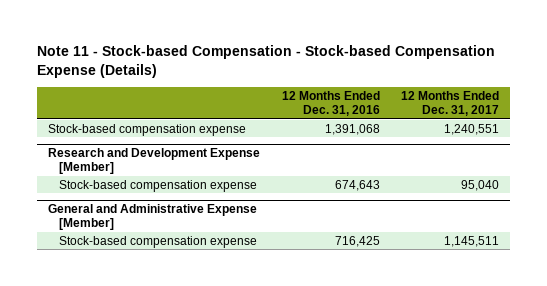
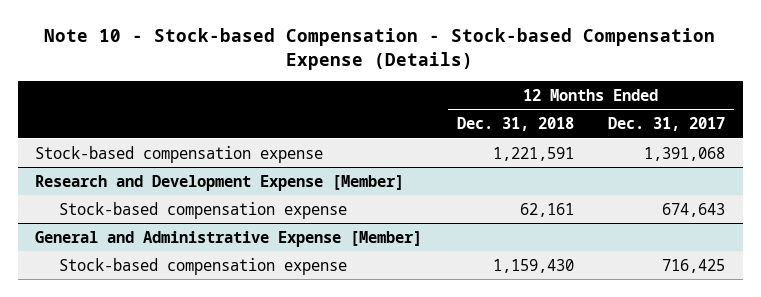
- Note 11 - Stock-based Compensation - Stock-based Compensation Expense (Details)
+ Note 10 - Stock-based Compensation - Stock-based Compensation Expense (Details)
- | 12 Months Ended Dec. 31, 2016 | 12 Months Ended Dec. 31, 2017
+ | 12 Months Ended Dec. 31, 2018 | 12 Months Ended Dec. 31, 2017
- Stock-based compensation expense | 1,391,068 | 1,240,551
+ Stock-based compensation expense | 1,221,591 | 1,391,068
@ Research and Development Expense [Member]
- Stock-based compensation expense | 674,643 | 95,040
+ Stock-based compensation expense | 62,161 | 674,643
@ General and Administrative Expense [Member]
- Stock-based compensation expense | 716,425 | 1,145,511
+ Stock-based compensation expense | 1,159,430 | 716,425

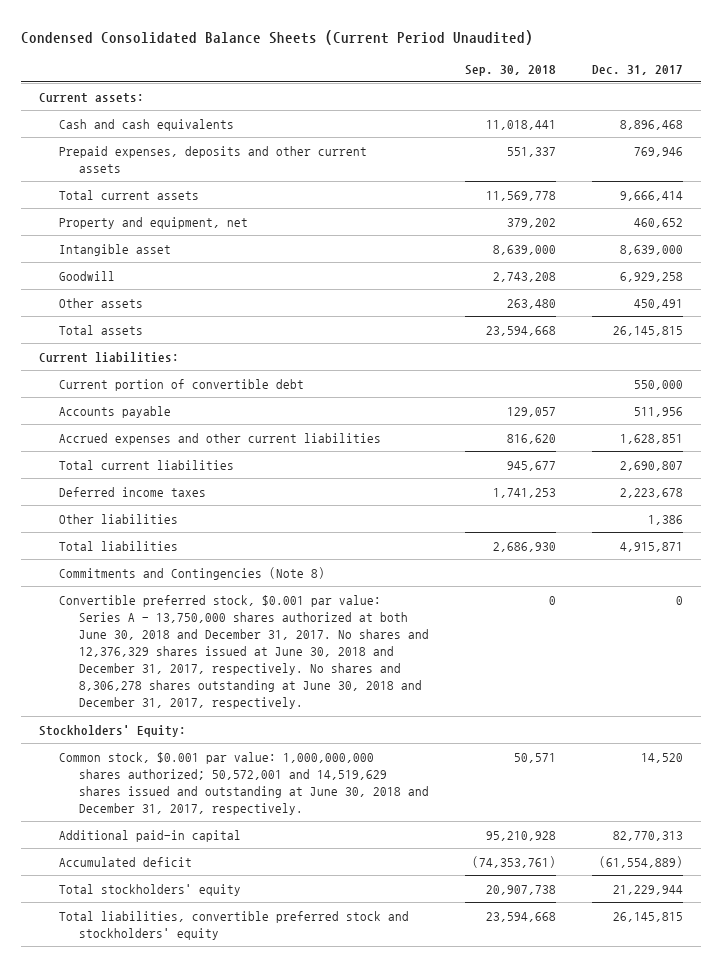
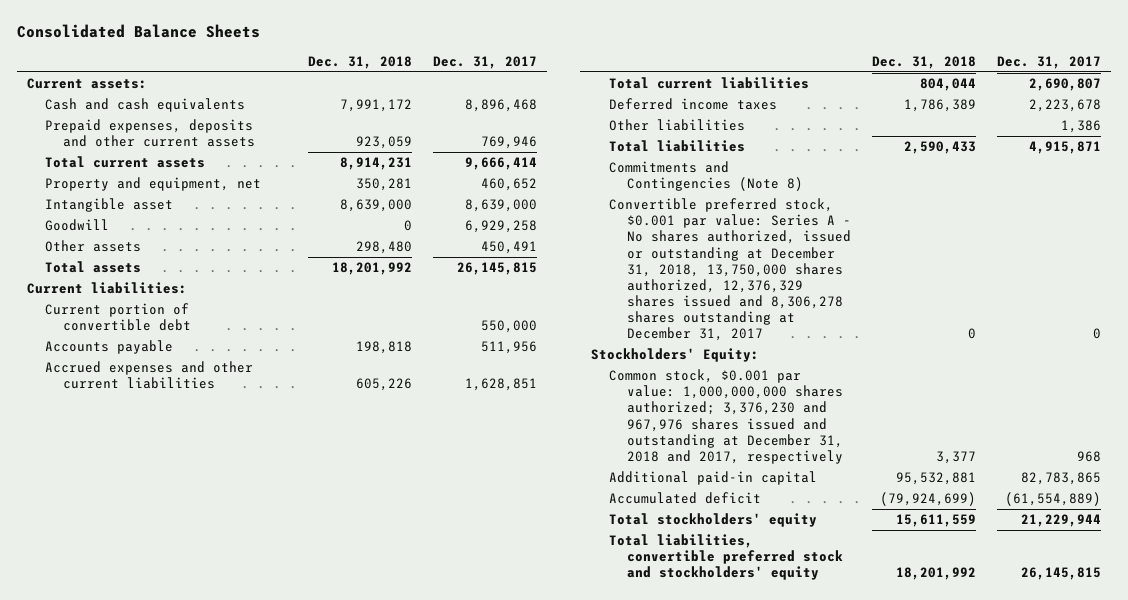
- Condensed Consolidated Balance Sheets (Current Period Unaudited)
+ Consolidated Balance Sheets
- | Sep. 30, 2018 | Dec. 31, 2017
+ | Dec. 31, 2018 | Dec. 31, 2017
- Convertible preferred stock, $0.001 par value: Series A - 13,750,000 shares authorized at both June 30, 2018 and December 31, 2017. No shares and 12,376,329 shares issued at June 30, 2018 and December 31, 2017, respectively. No shares and 8,306,278 shares outstanding at June 30, 2018 and December 31, 2017, respectively. | 0 | 0
+ Convertible preferred stock, $0.001 par value: Series A - No shares authorized, issued or outstanding at December 31, 2018, 13,750,000 shares authorized, 12,376,329 shares issued and 8,306,278 shares outstanding at December 31, 2017 | 0 | 0
- Common stock, $0.001 par value: 1,000,000,000 shares authorized; 50,572,001 and 14,519,629 shares issued and outstanding at June 30, 2018 and December 31, 2017, respectively. | 50,571 | 14,520
- Additional paid-in capital | 95,210,928 | 82,770,313
+ Common stock, $0.001 par value: 1,000,000,000 shares authorized; 3,376,230 and 967,976 shares issued and outstanding at December 31, 2018 and 2017, respectively | 3,377 | 968
+ Additional paid-in capital | 95,532,881 | 82,783,865

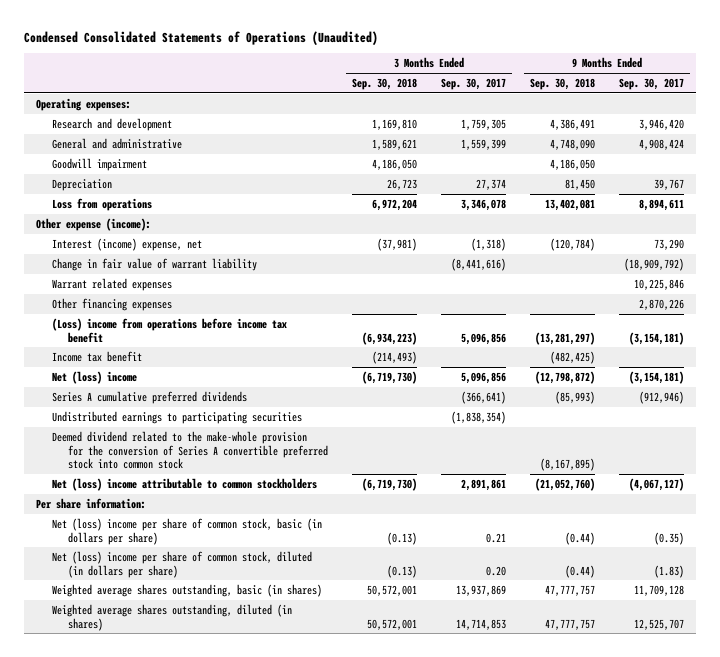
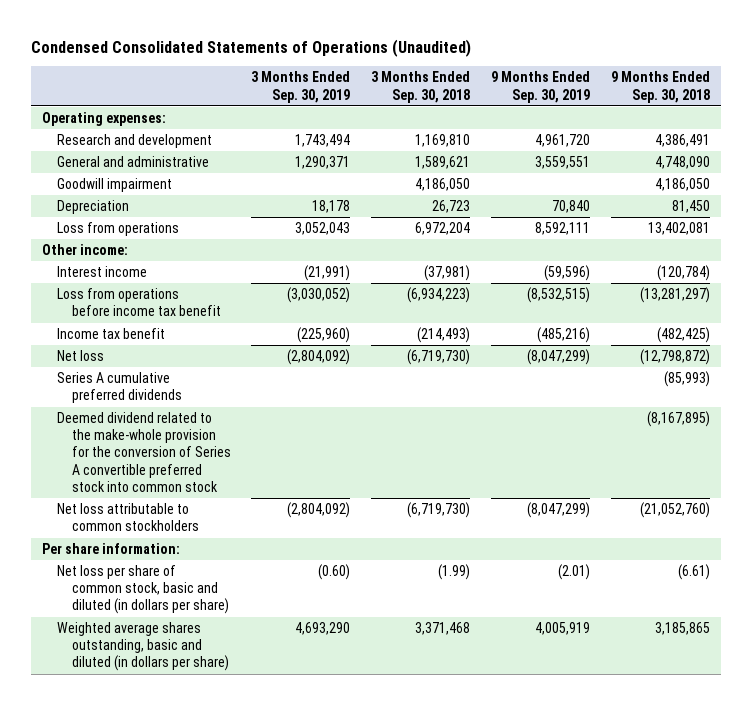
- | 3 Months Ended Sep. 30, 2018 | 3 Months Ended Sep. 30, 2017 | 9 Months Ended Sep. 30, 2018 | 9 Months Ended Sep. 30, 2017
+ | 3 Months Ended Sep. 30, 2019 | 3 Months Ended Sep. 30, 2018 | 9 Months Ended Sep. 30, 2019 | 9 Months Ended Sep. 30, 2018
- Other expense (income):
- Interest (income) expense, net | (37,981) | (1,318) | (120,784) | 73,290
- Change in fair value of warrant liability | | (8,441,616) | | (18,909,792)
- Warrant related expenses | | | | 10,225,846
- Other financing expenses | | | | 2,870,226
- (Loss) income from operations before income tax benefit | (6,934,223) | 5,096,856 | (13,281,297) | (3,154,181)
+ Other income:
+ Interest income | (21,991) | (37,981) | (59,596) | (120,784)
+ Loss from operations before income tax benefit | (3,030,052) | (6,934,223) | (8,532,515) | (13,281,297)
- Net (loss) income | (6,719,730) | 5,096,856 | (12,798,872) | (3,154,181)
+ Net loss | (2,804,092) | (6,719,730) | (8,047,299) | (12,798,872)
- Undistributed earnings to participating securities | | (1,838,354) | |
- Net (loss) income attributable to common stockholders | (6,719,730) | 2,891,861 | (21,052,760) | (4,067,127)
+ Net loss attributable to common stockholders | (2,804,092) | (6,719,730) | (8,047,299) | (21,052,760)
- Net (loss) income per share of common stock, basic (in dollars per share) | (0.13) | 0.21 | (0.44) | (0.35)
- Net (loss) income per share of common stock, diluted (in dollars per share) | (0.13) | 0.20 | (0.44) | (1.83)
- Weighted average shares outstanding, basic (in shares) | 50,572,001 | 13,937,869 | 47,777,757 | 11,709,128
- Weighted average shares outstanding, diluted (in shares) | 50,572,001 | 14,714,853 | 47,777,757 | 12,525,707
+ Net loss per share of common stock, basic and diluted (in dollars per share) | (0.60) | (1.99) | (2.01) | (6.61)
+ Weighted average shares outstanding, basic and diluted (in dollars per share) | 4,693,290 | 3,371,468 | 4,005,919 | 3,185,865

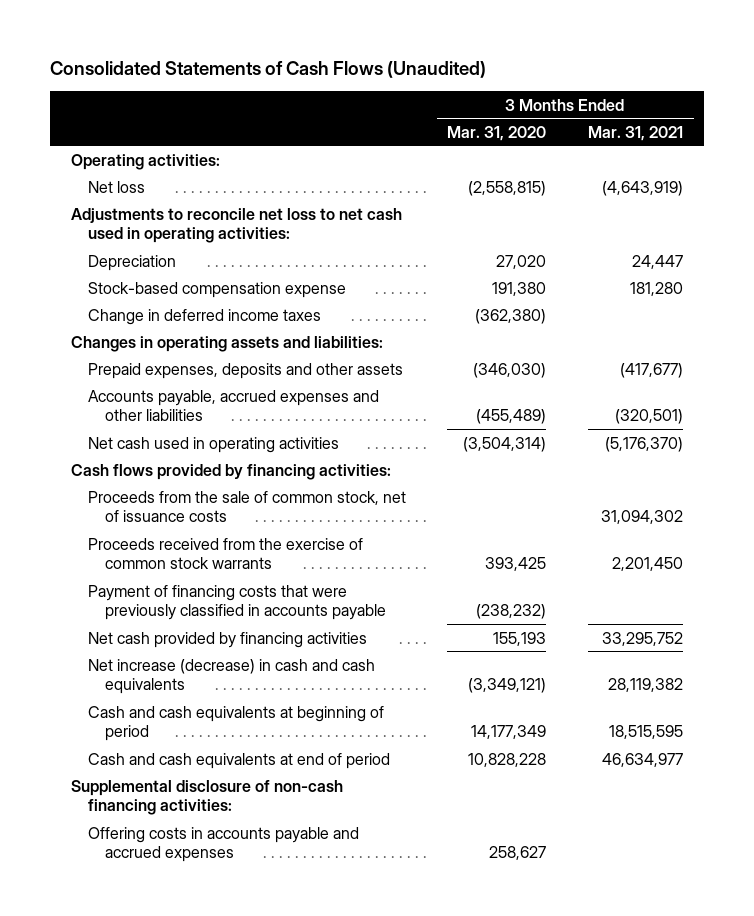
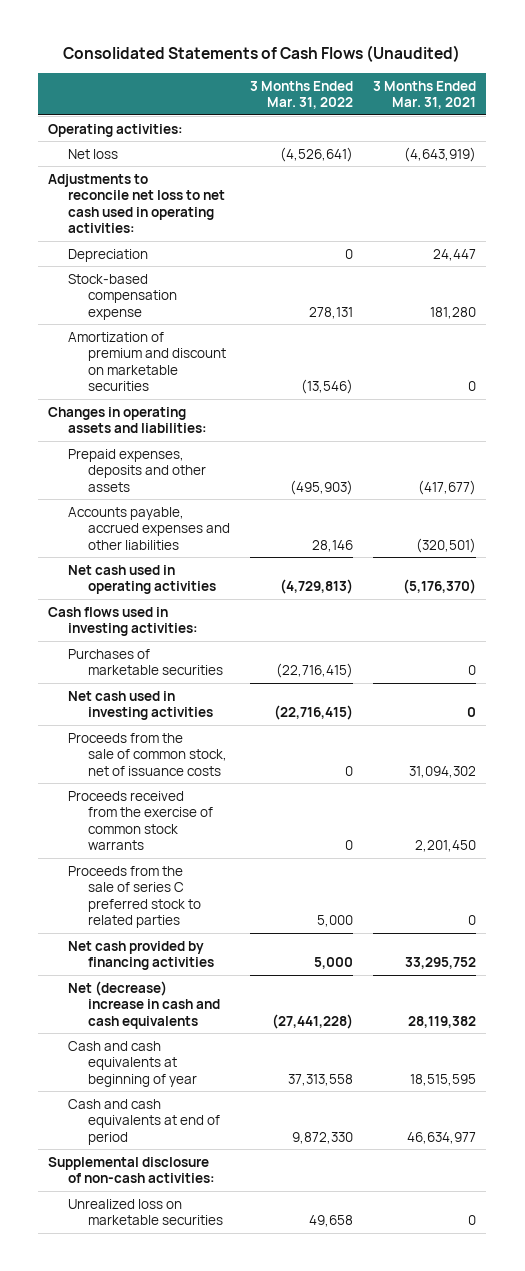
- | 3 Months Ended Mar. 31, 2020 | 3 Months Ended Mar. 31, 2021
+ | 3 Months Ended Mar. 31, 2022 | 3 Months Ended Mar. 31, 2021
- Change in deferred income taxes | (362,380) |
+ Amortization of premium and discount on marketable securities | (13,546) | 0
- Cash flows provided by financing activities:
+ Cash flows used in investing activities:
+ Purchases of marketable securities | (22,716,415) | 0
+ Net cash used in investing activities | (22,716,415) | 0
- Payment of financing costs that were previously classified in accounts payable | (238,232) |
+ Proceeds from the sale of series C preferred stock to related parties | 5,000 | 0
- Net increase (decrease) in cash and cash equivalents | (3,349,121) | 28,119,382
- Cash and cash equivalents at beginning of period | 14,177,349 | 18,515,595
+ Net (decrease) increase in cash and cash equivalents | (27,441,228) | 28,119,382
+ Cash and cash equivalents at beginning of year | 37,313,558 | 18,515,595
- Supplemental disclosure of non-cash financing activities:
- Offering costs in accounts payable and accrued expenses | 258,627 |
+ Supplemental disclosure of non-cash activities:
+ Unrealized loss on marketable securities | 49,658 | 0

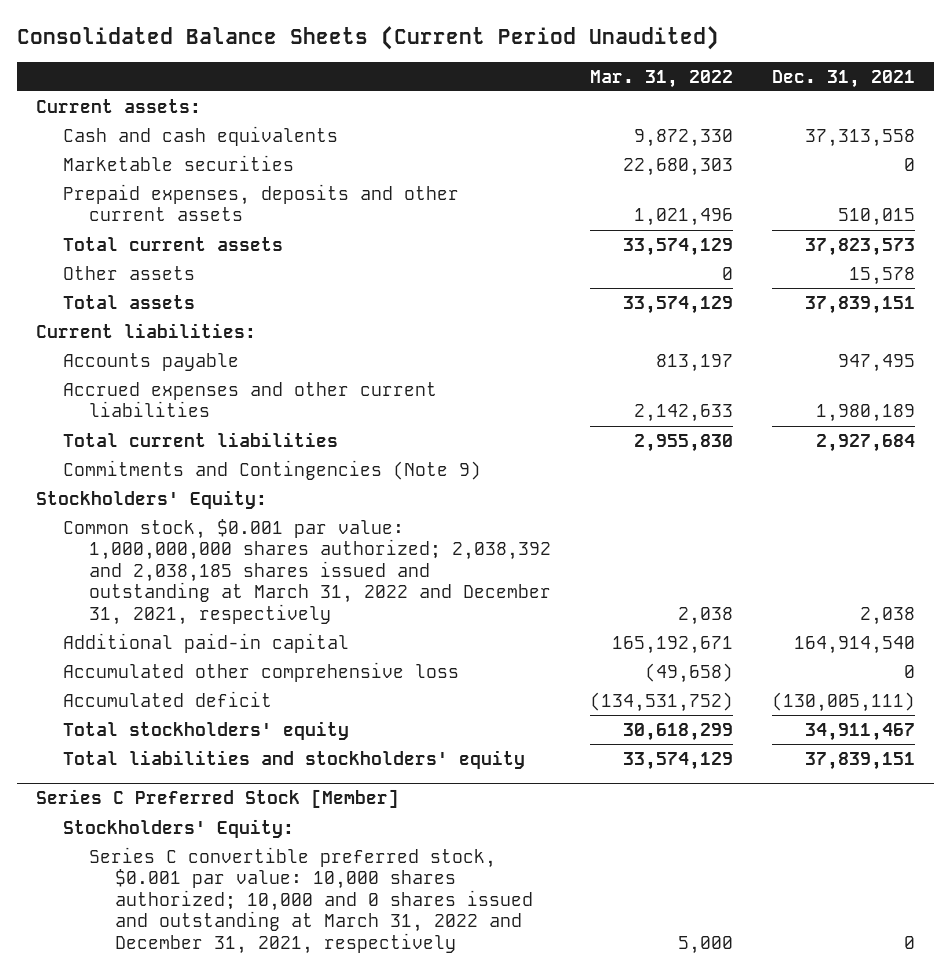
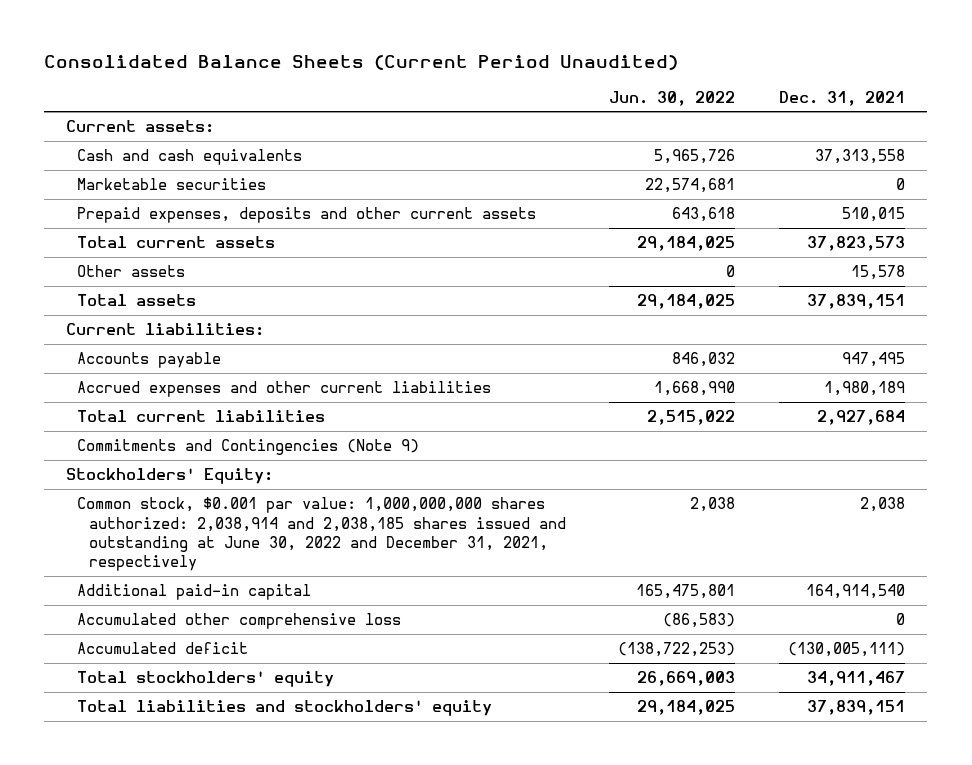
- | Mar. 31, 2022 | Dec. 31, 2021
+ | Jun. 30, 2022 | Dec. 31, 2021
- Common stock, $0.001 par value: 1,000,000,000 shares authorized; 2,038,392 and 2,038,185 shares issued and outstanding at March 31, 2022 and December 31, 2021, respectively | 2,038 | 2,038
+ Common stock, $0.001 par value: 1,000,000,000 shares authorized: 2,038,914 and 2,038,185 shares issued and outstanding at June 30, 2022 and December 31, 2021, respectively | 2,038 | 2,038
- Series C Preferred Stock [Member]
- Stockholders' Equity:
- Series C convertible preferred stock, $0.001 par value: 10,000 shares authorized; 10,000 and 0 shares issued and outstanding at March 31, 2022 and December 31, 2021, respectively | 5,000 | 0

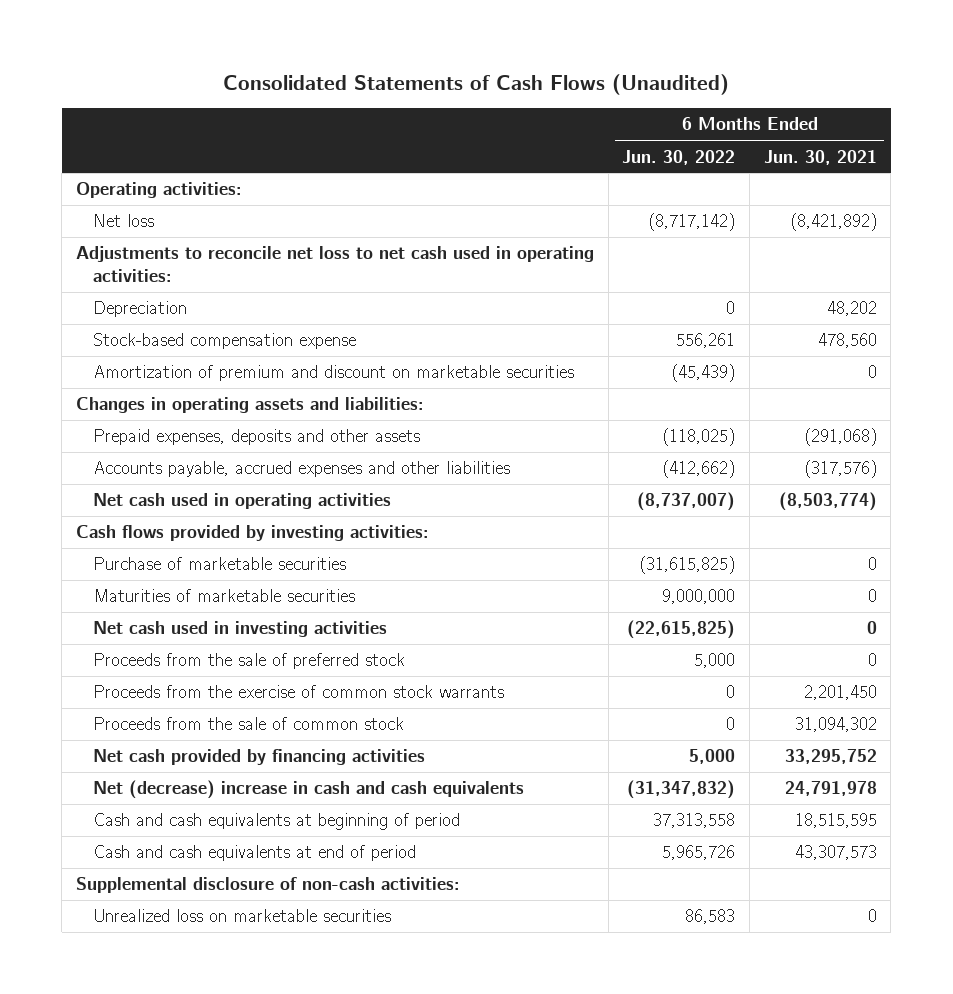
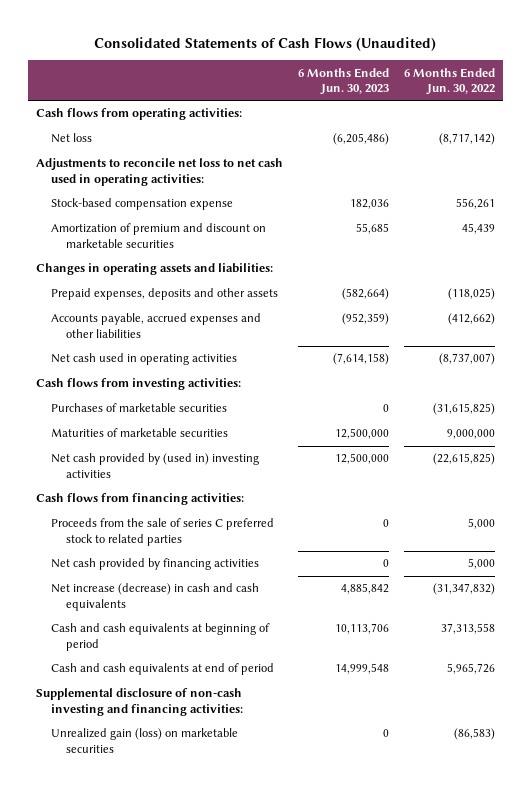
- | 6 Months Ended Jun. 30, 2022 | 6 Months Ended Jun. 30, 2021
+ | 6 Months Ended Jun. 30, 2023 | 6 Months Ended Jun. 30, 2022
- Operating activities:
+ Cash flows from operating activities:
- Depreciation | 0 | 48,202
- Amortization of premium and discount on marketable securities | (45,439) | 0
+ Amortization of premium and discount on marketable securities | 55,685 | 45,439
- Cash flows provided by investing activities:
- Purchase of marketable securities | (31,615,825) | 0
+ Cash flows from investing activities:
+ Purchases of marketable securities | 0 | (31,615,825)
- Net cash used in investing activities | (22,615,825) | 0
- Proceeds from the sale of preferred stock | 5,000 | 0
- Proceeds from the exercise of common stock warrants | 0 | 2,201,450
- Proceeds from the sale of common stock | 0 | 31,094,302
+ Net cash provided by (used in) investing activities | 12,500,000 | (22,615,825)
+ Cash flows from financing activities:
+ Proceeds from the sale of series C preferred stock to related parties | 0 | 5,000
- Net (decrease) increase in cash and cash equivalents | (31,347,832) | 24,791,978
+ Net increase (decrease) in cash and cash equivalents | 4,885,842 | (31,347,832)
- Supplemental disclosure of non-cash activities:
- Unrealized loss on marketable securities | 86,583 | 0
+ Supplemental disclosure of non-cash investing and financing activities:
+ Unrealized gain (loss) on marketable securities | 0 | (86,583)

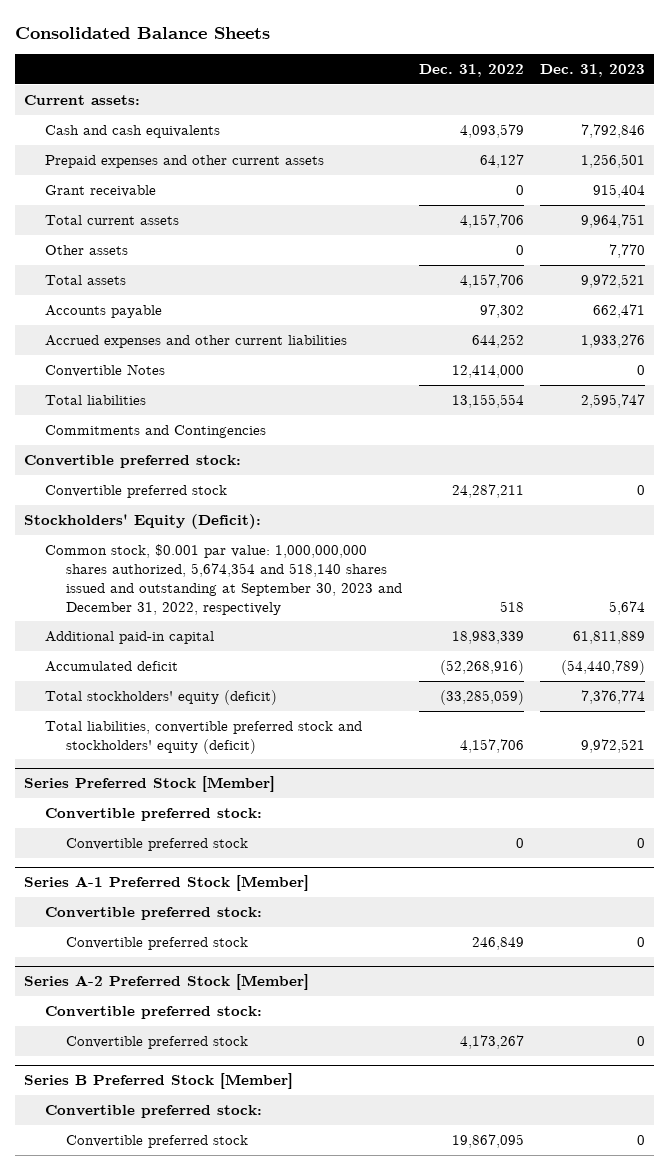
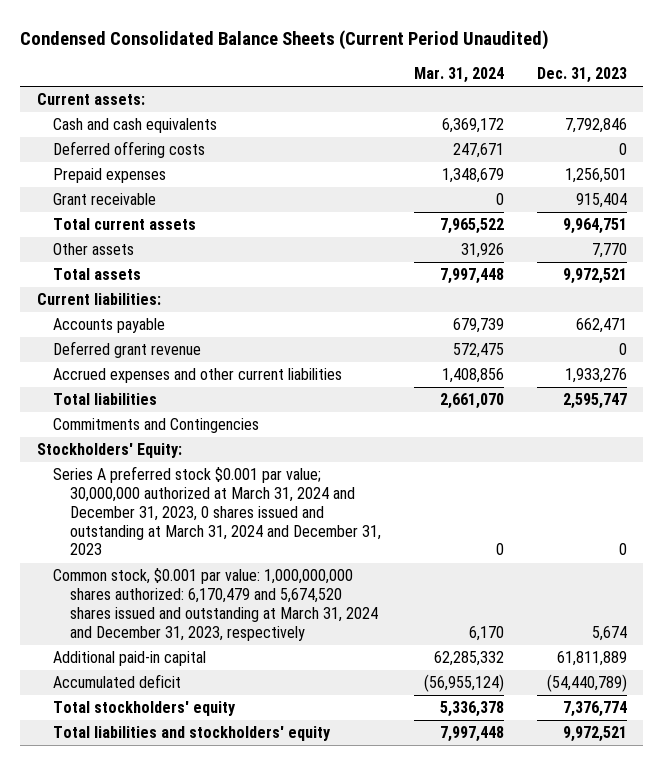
- Consolidated Balance Sheets
+ Condensed Consolidated Balance Sheets (Current Period Unaudited)
- | Dec. 31, 2022 | Dec. 31, 2023
+ | Mar. 31, 2024 | Dec. 31, 2023
- Prepaid expenses and other current assets | 64,127 | 1,256,501
+ Deferred offering costs | 247,671 | 0
+ Prepaid expenses | 1,348,679 | 1,256,501
+ Current liabilities:
+ Deferred grant revenue | 572,475 | 0
- Convertible Notes | 12,414,000 | 0
- Convertible preferred stock:
- Convertible preferred stock | 24,287,211 | 0
- Stockholders' Equity (Deficit):
- Common stock, $0.001 par value: 1,000,000,000 shares authorized, 5,674,354 and 518,140 shares issued and outstanding at September 30, 2023 and December 31, 2022, respectively | 518 | 5,674
+ Stockholders' Equity:
+ Series A preferred stock $0.001 par value; 30,000,000 authorized at March 31, 2024 and December 31, 2023, 0 shares issued and outstanding at March 31, 2024 and December 31, 2023 | 0 | 0
+ Common stock, $0.001 par value: 1,000,000,000 shares authorized: 6,170,479 and 5,674,520 shares issued and outstanding at March 31, 2024 and December 31, 2023, respectively | 6,170 | 5,674
- Total stockholders' equity (deficit) | (33,285,059) | 7,376,774
- Total liabilities, convertible preferred stock and stockholders' equity (deficit) | 4,157,706 | 9,972,521
- Series Preferred Stock [Member]
- Convertible preferred stock:
- Convertible preferred stock | 0 | 0
- Series A-1 Preferred Stock [Member]
- Convertible preferred stock:
- Convertible preferred stock | 246,849 | 0
- Series A-2 Preferred Stock [Member]
- Convertible preferred stock:
- Convertible preferred stock | 4,173,267 | 0
- Series B Preferred Stock [Member]
- Convertible preferred stock:
- Convertible preferred stock | 19,867,095 | 0
+ Total stockholders' equity | 5,336,378 | 7,376,774
+ Total liabilities and stockholders' equity | 7,997,448 | 9,972,521

